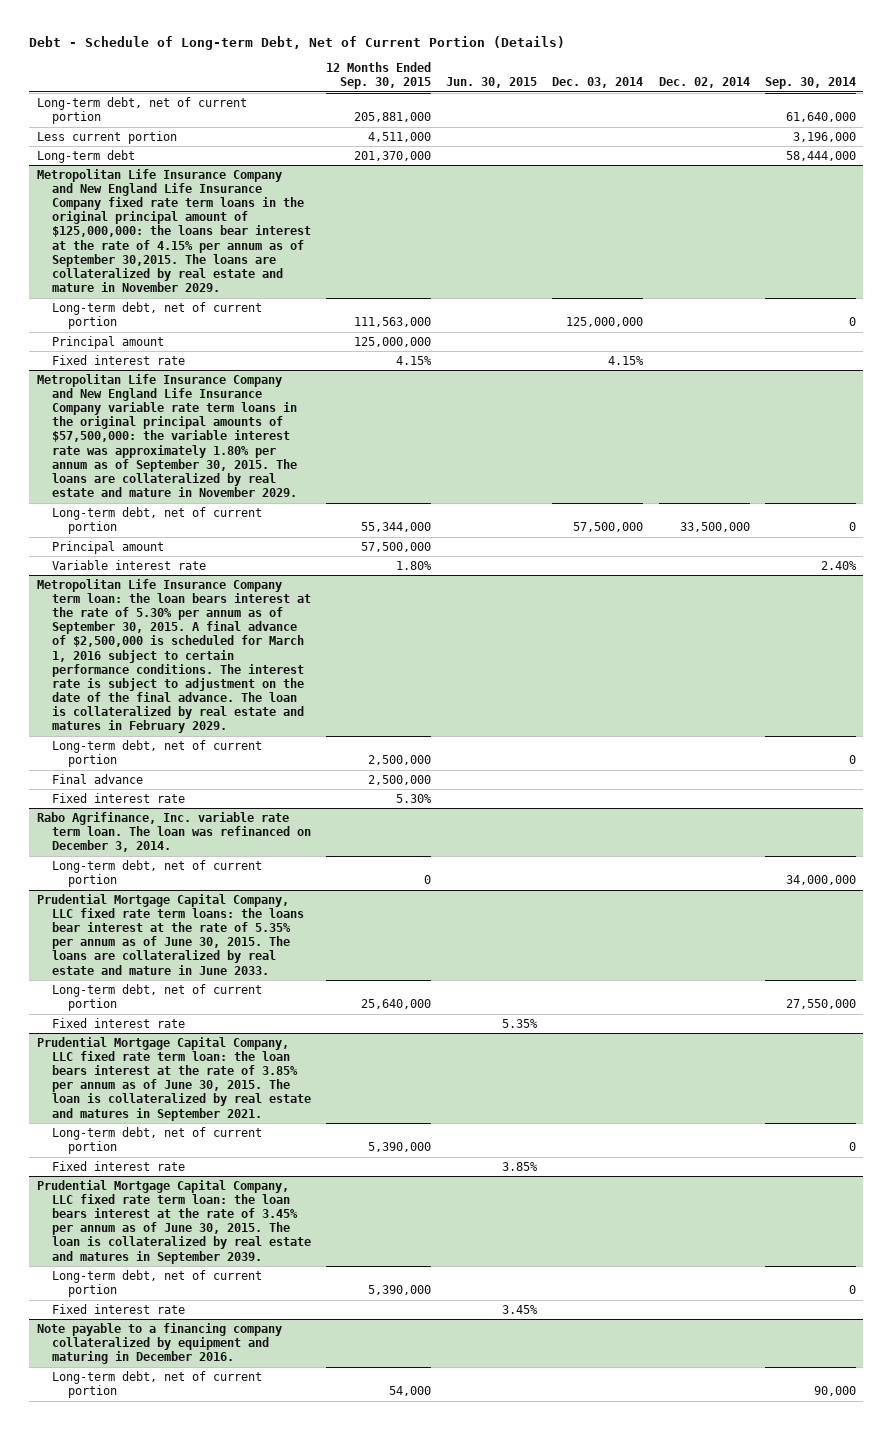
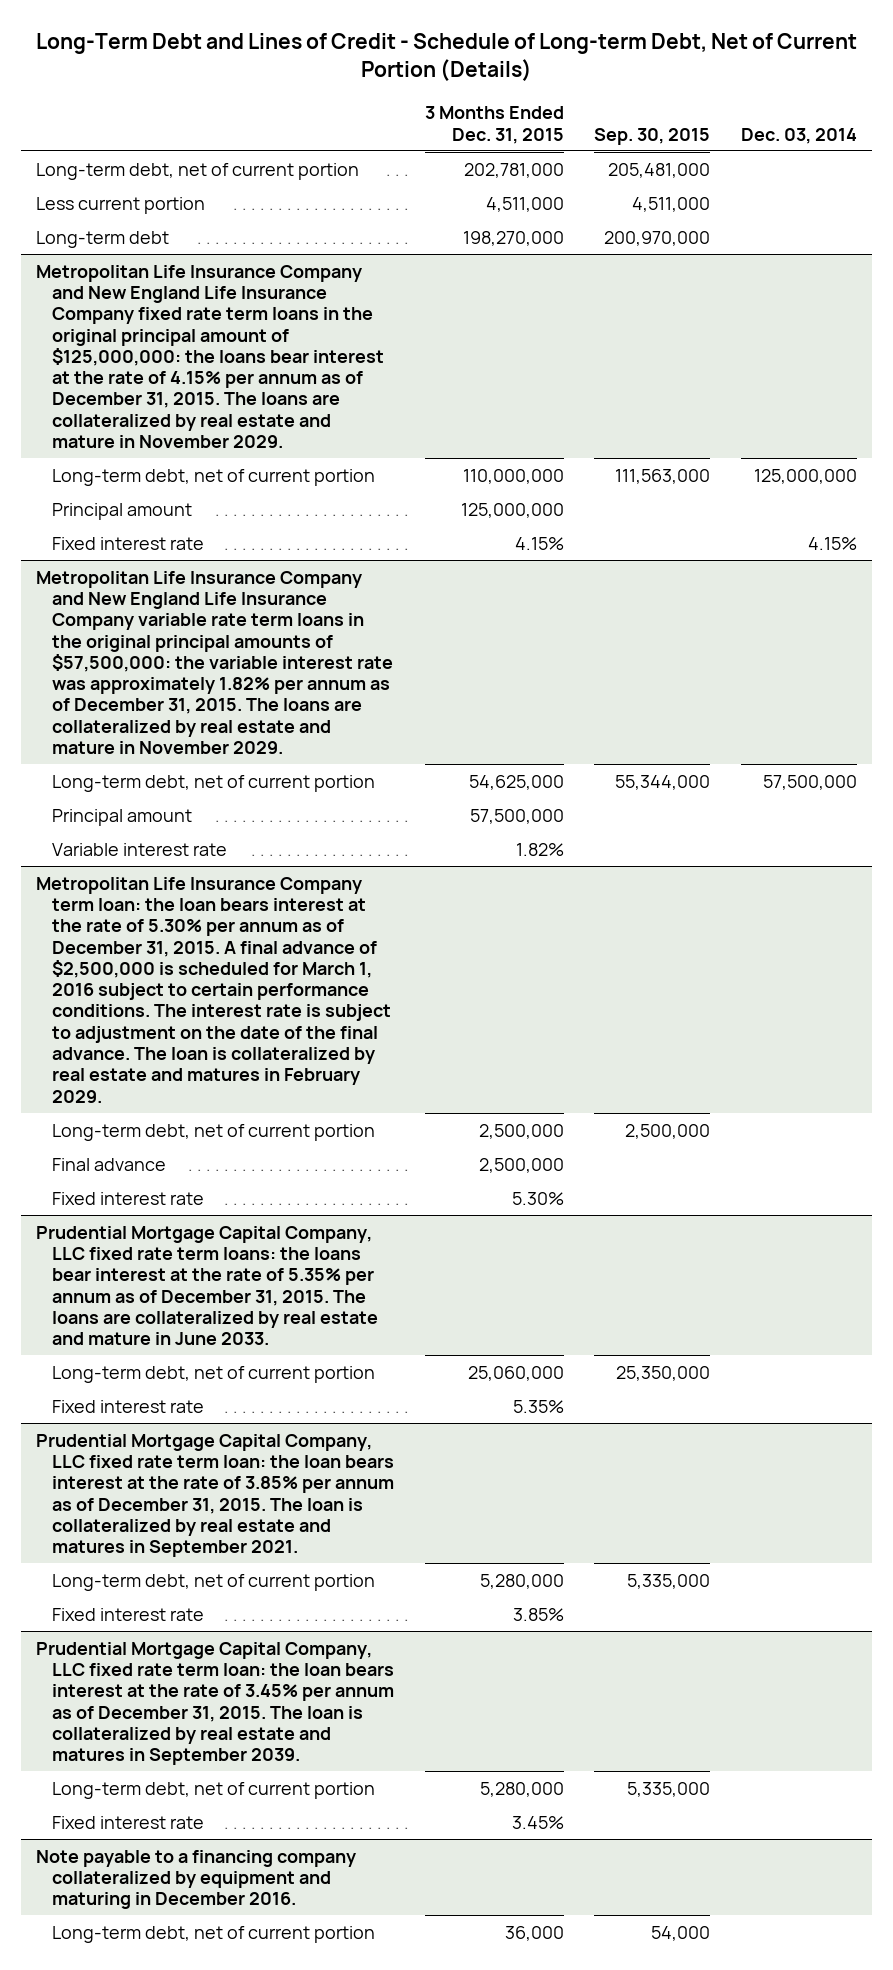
- Debt - Schedule of Long-term Debt, Net of Current Portion (Details)
+ Long-Term Debt and Lines of Credit - Schedule of Long-term Debt, Net of Current Portion (Details)
- | 12 Months Ended Sep. 30, 2015 | Jun. 30, 2015 | Dec. 03, 2014 | Dec. 02, 2014 | Sep. 30, 2014
+ | 3 Months Ended Dec. 31, 2015 | Sep. 30, 2015 | Dec. 03, 2014
- Metropolitan Life Insurance Company and New England Life Insurance Company fixed rate term loans in the original principal amount of $125,000,000: the loans bear interest at the rate of 4.15% per annum as of September 30,2015. The loans are collateralized by real estate and mature in November 2029.
+ Metropolitan Life Insurance Company and New England Life Insurance Company fixed rate term loans in the original principal amount of $125,000,000: the loans bear interest at the rate of 4.15% per annum as of December 31, 2015. The loans are collateralized by real estate and mature in November 2029.
- Metropolitan Life Insurance Company and New England Life Insurance Company variable rate term loans in the original principal amounts of $57,500,000: the variable interest rate was approximately 1.80% per annum as of September 30, 2015. The loans are collateralized by real estate and mature in November 2029.
+ Metropolitan Life Insurance Company and New England Life Insurance Company variable rate term loans in the original principal amounts of $57,500,000: the variable interest rate was approximately 1.82% per annum as of December 31, 2015. The loans are collateralized by real estate and mature in November 2029.
- Metropolitan Life Insurance Company term loan: the loan bears interest at the rate of 5.30% per annum as of September 30, 2015. A final advance of $2,500,000 is scheduled for March 1, 2016 subject to certain performance conditions. The interest rate is subject to adjustment on the date of the final advance. The loan is collateralized by real estate and matures in February 2029.
+ Metropolitan Life Insurance Company term loan: the loan bears interest at the rate of 5.30% per annum as of December 31, 2015. A final advance of $2,500,000 is scheduled for March 1, 2016 subject to certain performance conditions. The interest rate is subject to adjustment on the date of the final advance. The loan is collateralized by real estate and matures in February 2029.
- Rabo Agrifinance, Inc. variable rate term loan. The loan was refinanced on December 3, 2014.
- Long-term debt, net of current portion | 0 | | | | 34,000,000
- Prudential Mortgage Capital Company, LLC fixed rate term loans: the loans bear interest at the rate of 5.35% per annum as of June 30, 2015. The loans are collateralized by real estate and mature in June 2033.
+ Prudential Mortgage Capital Company, LLC fixed rate term loans: the loans bear interest at the rate of 5.35% per annum as of December 31, 2015. The loans are collateralized by real estate and mature in June 2033.
- Prudential Mortgage Capital Company, LLC fixed rate term loan: the loan bears interest at the rate of 3.85% per annum as of June 30, 2015. The loan is collateralized by real estate and matures in September 2021.
+ Prudential Mortgage Capital Company, LLC fixed rate term loan: the loan bears interest at the rate of 3.85% per annum as of December 31, 2015. The loan is collateralized by real estate and matures in September 2021.
- Prudential Mortgage Capital Company, LLC fixed rate term loan: the loan bears interest at the rate of 3.45% per annum as of June 30, 2015. The loan is collateralized by real estate and matures in September 2039.
+ Prudential Mortgage Capital Company, LLC fixed rate term loan: the loan bears interest at the rate of 3.45% per annum as of December 31, 2015. The loan is collateralized by real estate and matures in September 2039.

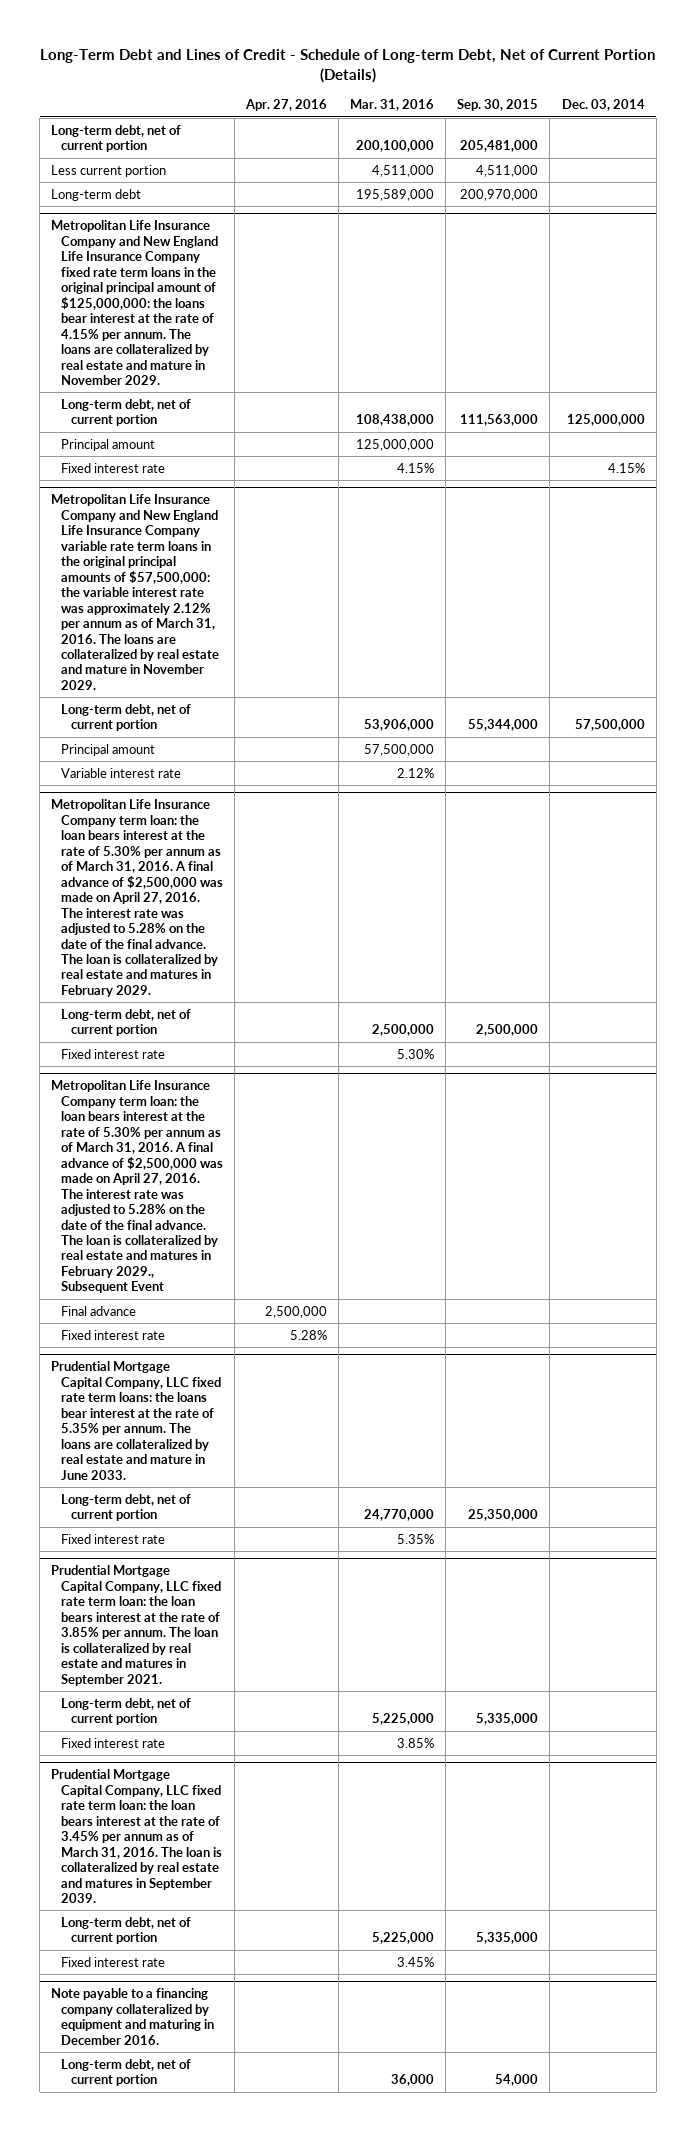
- | 3 Months Ended Dec. 31, 2015 | Sep. 30, 2015 | Dec. 03, 2014
+ | Apr. 27, 2016 | Mar. 31, 2016 | Sep. 30, 2015 | Dec. 03, 2014
- Metropolitan Life Insurance Company and New England Life Insurance Company fixed rate term loans in the original principal amount of $125,000,000: the loans bear interest at the rate of 4.15% per annum as of December 31, 2015. The loans are collateralized by real estate and mature in November 2029.
+ Metropolitan Life Insurance Company and New England Life Insurance Company fixed rate term loans in the original principal amount of $125,000,000: the loans bear interest at the rate of 4.15% per annum. The loans are collateralized by real estate and mature in November 2029.
- Metropolitan Life Insurance Company and New England Life Insurance Company variable rate term loans in the original principal amounts of $57,500,000: the variable interest rate was approximately 1.82% per annum as of December 31, 2015. The loans are collateralized by real estate and mature in November 2029.
+ Metropolitan Life Insurance Company and New England Life Insurance Company variable rate term loans in the original principal amounts of $57,500,000: the variable interest rate was approximately 2.12% per annum as of March 31, 2016. The loans are collateralized by real estate and mature in November 2029.
- Metropolitan Life Insurance Company term loan: the loan bears interest at the rate of 5.30% per annum as of December 31, 2015. A final advance of $2,500,000 is scheduled for March 1, 2016 subject to certain performance conditions. The interest rate is subject to adjustment on the date of the final advance. The loan is collateralized by real estate and matures in February 2029.
+ Metropolitan Life Insurance Company term loan: the loan bears interest at the rate of 5.30% per annum as of March 31, 2016. A final advance of $2,500,000 was made on April 27, 2016. The interest rate was adjusted to 5.28% on the date of the final advance. The loan is collateralized by real estate and matures in February 2029.
- Final advance | 2,500,000 | |
- Prudential Mortgage Capital Company, LLC fixed rate term loans: the loans bear interest at the rate of 5.35% per annum as of December 31, 2015. The loans are collateralized by real estate and mature in June 2033.
+ Metropolitan Life Insurance Company term loan: the loan bears interest at the rate of 5.30% per annum as of March 31, 2016. A final advance of $2,500,000 was made on April 27, 2016. The interest rate was adjusted to 5.28% on the date of the final advance. The loan is collateralized by real estate and matures in February 2029., Subsequent Event
+ Final advance | 2,500,000 | | |
+ Fixed interest rate | 5.28% | | |
+ Prudential Mortgage Capital Company, LLC fixed rate term loans: the loans bear interest at the rate of 5.35% per annum. The loans are collateralized by real estate and mature in June 2033.
- Prudential Mortgage Capital Company, LLC fixed rate term loan: the loan bears interest at the rate of 3.85% per annum as of December 31, 2015. The loan is collateralized by real estate and matures in September 2021.
+ Prudential Mortgage Capital Company, LLC fixed rate term loan: the loan bears interest at the rate of 3.85% per annum. The loan is collateralized by real estate and matures in September 2021.
- Prudential Mortgage Capital Company, LLC fixed rate term loan: the loan bears interest at the rate of 3.45% per annum as of December 31, 2015. The loan is collateralized by real estate and matures in September 2039.
+ Prudential Mortgage Capital Company, LLC fixed rate term loan: the loan bears interest at the rate of 3.45% per annum as of March 31, 2016. The loan is collateralized by real estate and matures in September 2039.

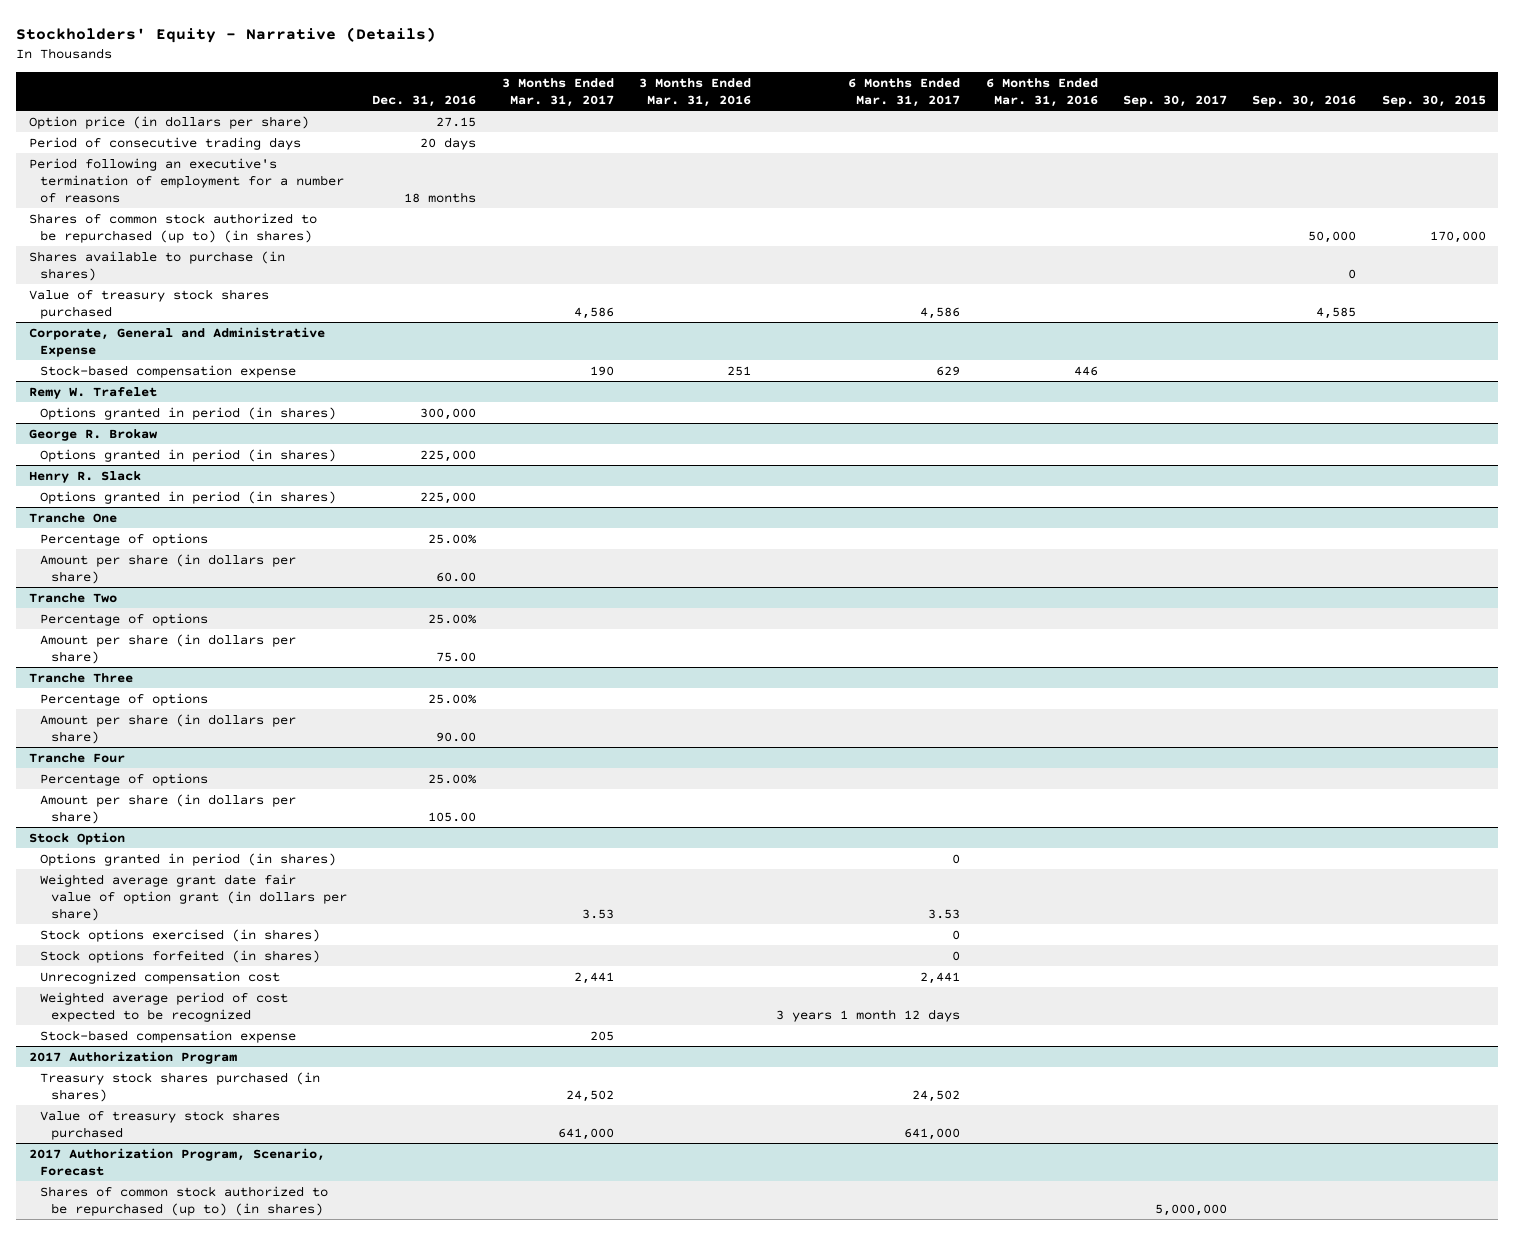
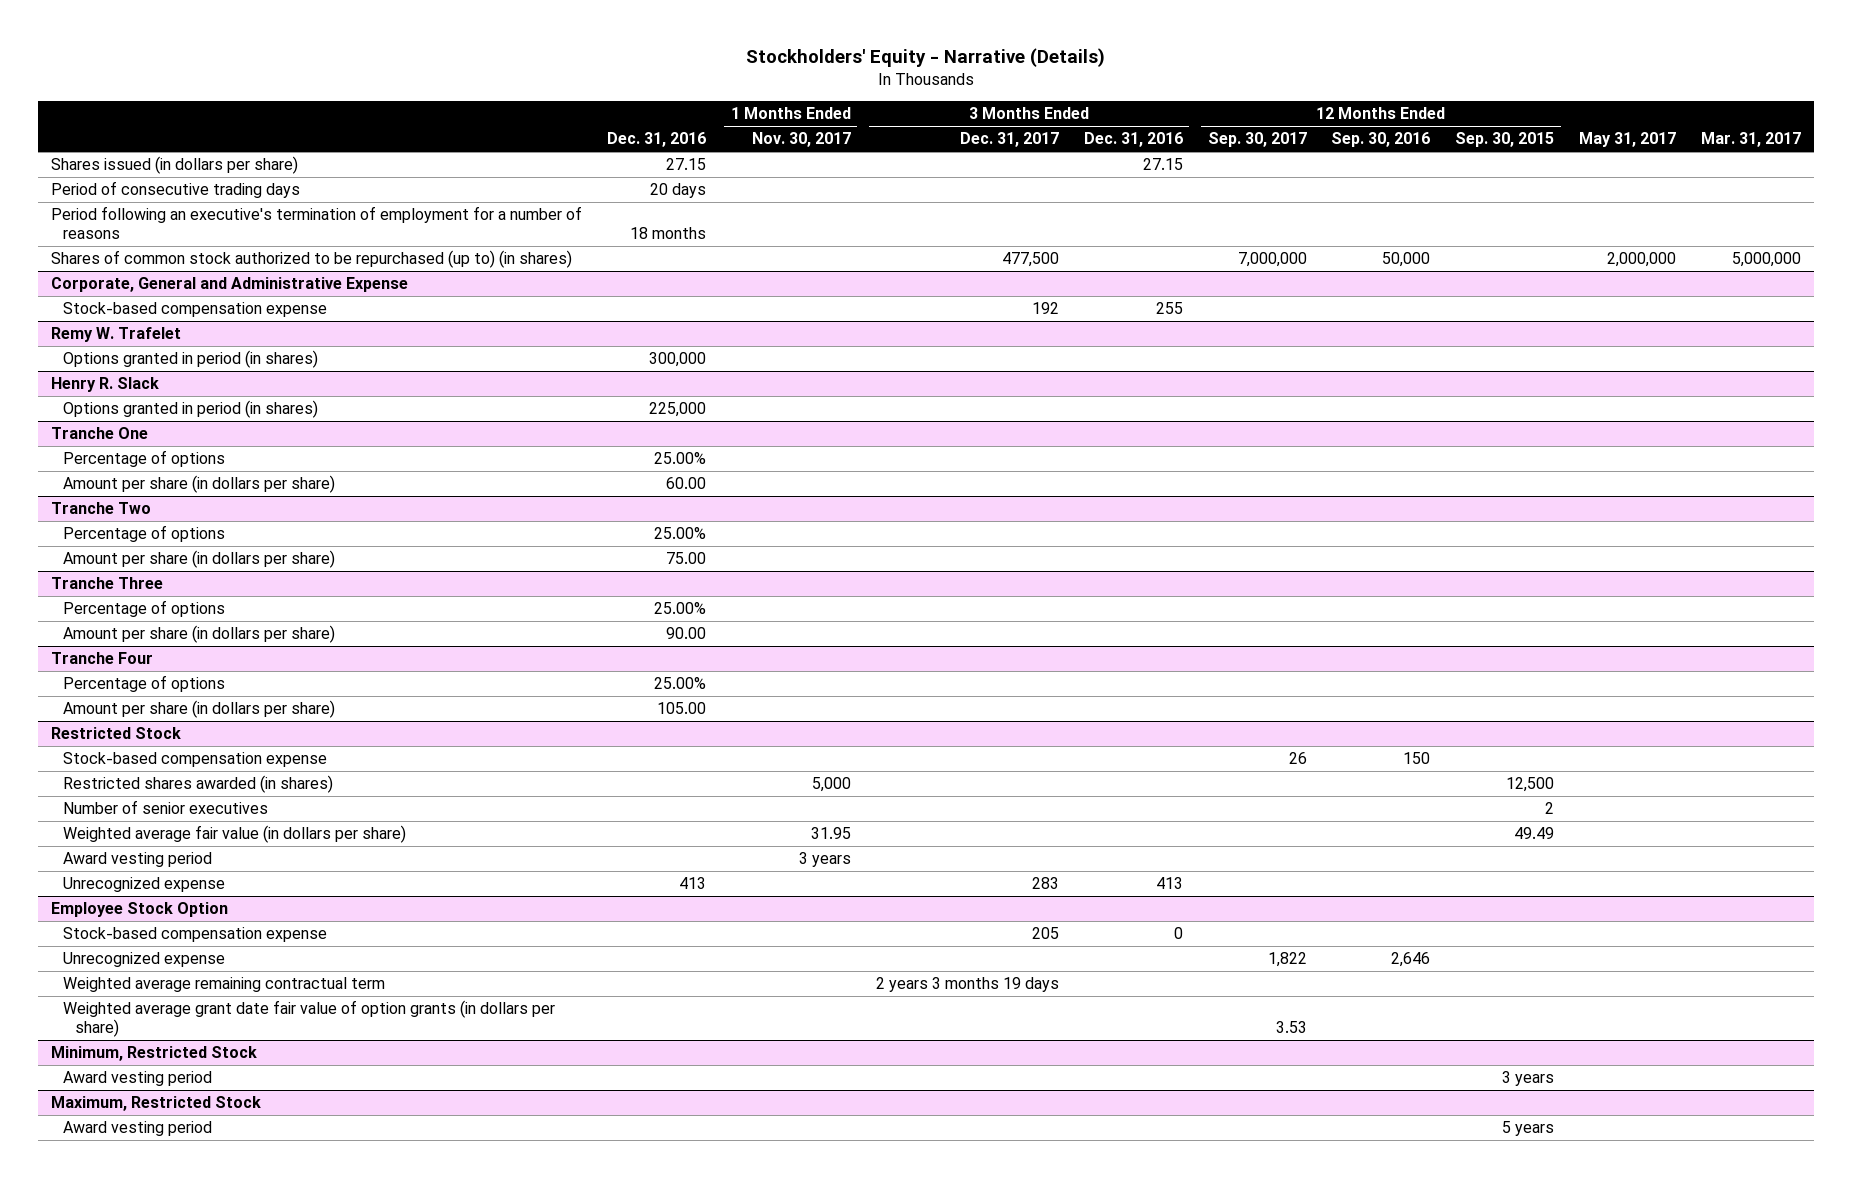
- | Dec. 31, 2016 | 3 Months Ended Mar. 31, 2017 | 3 Months Ended Mar. 31, 2016 | 6 Months Ended Mar. 31, 2017 | 6 Months Ended Mar. 31, 2016 | Sep. 30, 2017 | Sep. 30, 2016 | Sep. 30, 2015
+ | Dec. 31, 2016 | 1 Months Ended Nov. 30, 2017 | 3 Months Ended Dec. 31, 2017 | 3 Months Ended Dec. 31, 2016 | 12 Months Ended Sep. 30, 2017 | 12 Months Ended Sep. 30, 2016 | 12 Months Ended Sep. 30, 2015 | May 31, 2017 | Mar. 31, 2017
- Option price (in dollars per share) | 27.15 | | | | | | |
+ Shares issued (in dollars per share) | 27.15 | | | 27.15 | | | | |
- Shares available to purchase (in shares) | | | | | | | 0 |
- Value of treasury stock shares purchased | | 4,586 | | 4,586 | | | 4,585 |
- George R. Brokaw
- Options granted in period (in shares) | 225,000 | | | | | | |
- Stock Option
- Options granted in period (in shares) | | | | 0 | | | |
- Weighted average grant date fair value of option grant (in dollars per share) | | 3.53 | | 3.53 | | | |
- Stock options exercised (in shares) | | | | 0 | | | |
- Stock options forfeited (in shares) | | | | 0 | | | |
- Unrecognized compensation cost | | 2,441 | | 2,441 | | | |
- Weighted average period of cost expected to be recognized | | | | 3 years 1 month 12 days | | | |
+ Restricted Stock
+ Stock-based compensation expense | | | | | 26 | 150 | | |
+ Restricted shares awarded (in shares) | | 5,000 | | | | | 12,500 | |
+ Number of senior executives | | | | | | | 2 | |
+ Weighted average fair value (in dollars per share) | | 31.95 | | | | | 49.49 | |
+ Award vesting period | | 3 years | | | | | | |
+ Unrecognized expense | 413 | | 283 | 413 | | | | |
+ Employee Stock Option
- 2017 Authorization Program
- Treasury stock shares purchased (in shares) | | 24,502 | | 24,502 | | | |
- Value of treasury stock shares purchased | | 641,000 | | 641,000 | | | |
- 2017 Authorization Program, Scenario, Forecast
- Shares of common stock authorized to be repurchased (up to) (in shares) | | | | | | 5,000,000 | |
+ Unrecognized expense | | | | | 1,822 | 2,646 | | |
+ Weighted average remaining contractual term | | | 2 years 3 months 19 days | | | | | |
+ Weighted average grant date fair value of option grants (in dollars per share) | | | | | 3.53 | | | |
+ Minimum, Restricted Stock
+ Award vesting period | | | | | | | 3 years | |
+ Maximum, Restricted Stock
+ Award vesting period | | | | | | | 5 years | |

